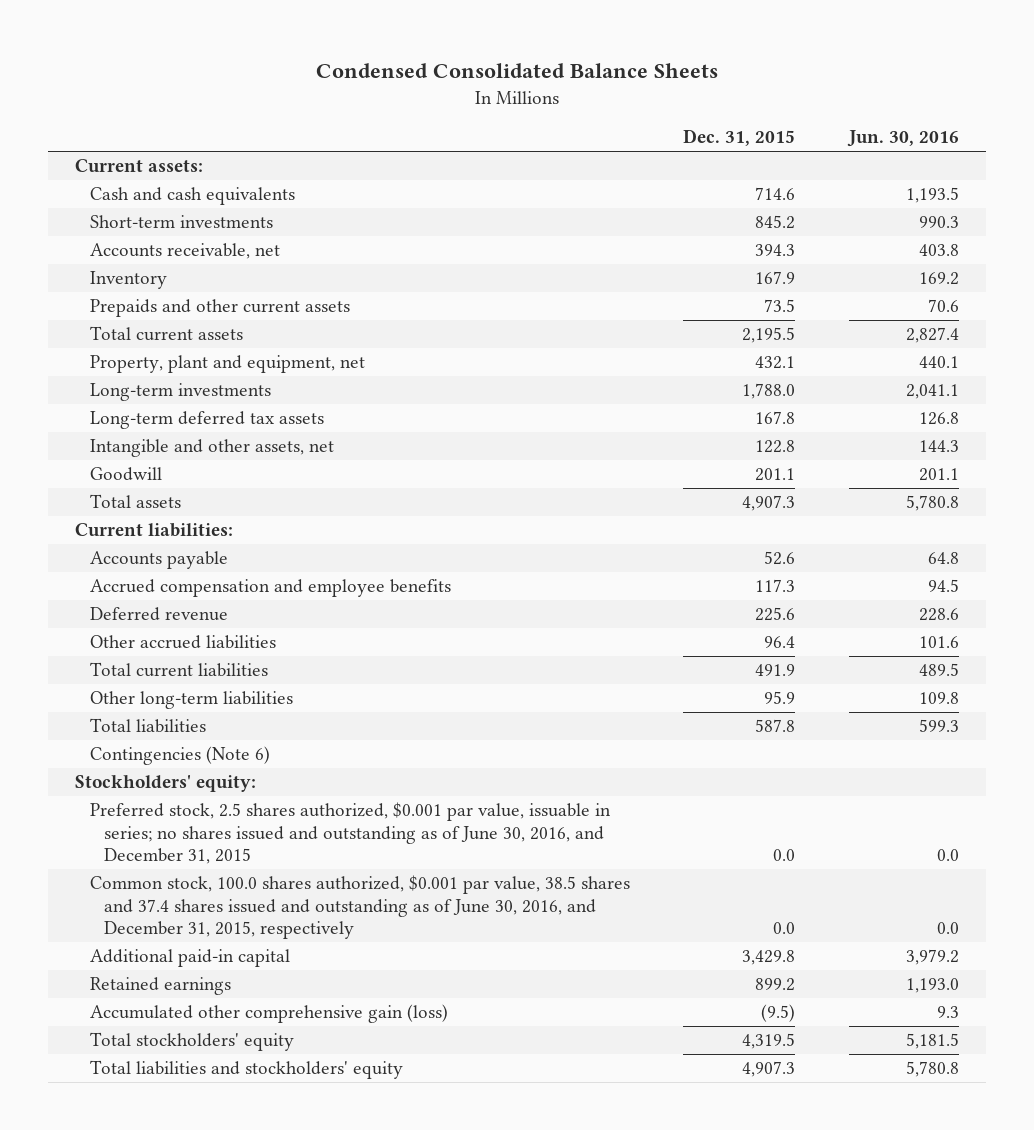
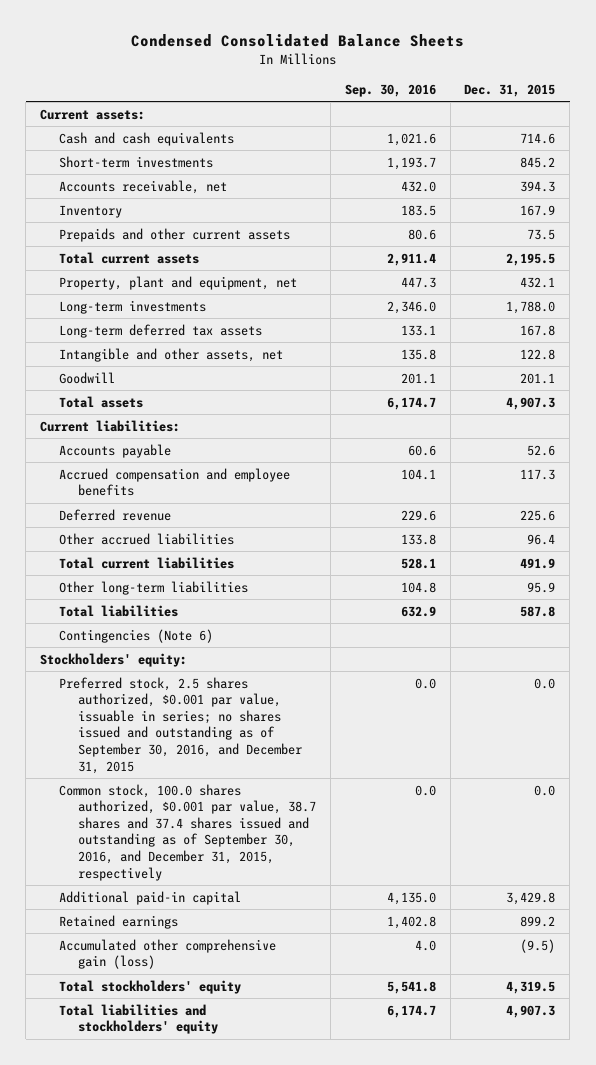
- | Dec. 31, 2015 | Jun. 30, 2016
+ | Sep. 30, 2016 | Dec. 31, 2015
- Preferred stock, 2.5 shares authorized, $0.001 par value, issuable in series; no shares issued and outstanding as of June 30, 2016, and December 31, 2015 | 0.0 | 0.0
- Common stock, 100.0 shares authorized, $0.001 par value, 38.5 shares and 37.4 shares issued and outstanding as of June 30, 2016, and December 31, 2015, respectively | 0.0 | 0.0
+ Preferred stock, 2.5 shares authorized, $0.001 par value, issuable in series; no shares issued and outstanding as of September 30, 2016, and December 31, 2015 | 0.0 | 0.0
+ Common stock, 100.0 shares authorized, $0.001 par value, 38.7 shares and 37.4 shares issued and outstanding as of September 30, 2016, and December 31, 2015, respectively | 0.0 | 0.0

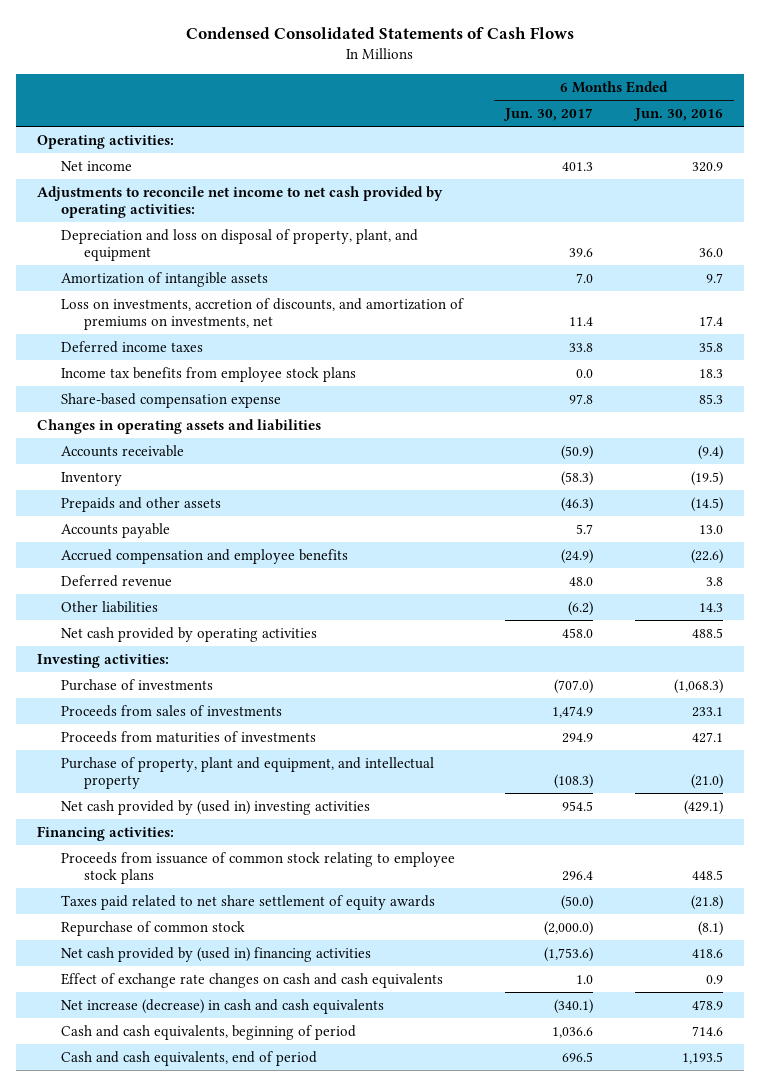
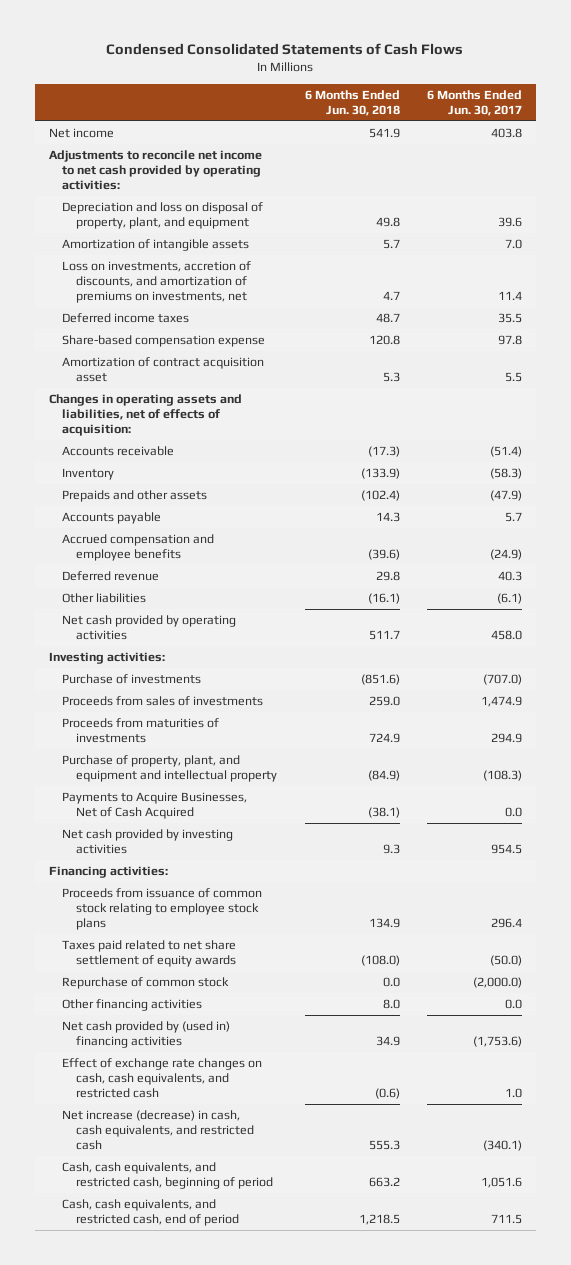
- | 6 Months Ended Jun. 30, 2017 | 6 Months Ended Jun. 30, 2016
+ | 6 Months Ended Jun. 30, 2018 | 6 Months Ended Jun. 30, 2017
- Operating activities:
- Net income | 401.3 | 320.9
+ Net income | 541.9 | 403.8
- Deferred income taxes | 33.8 | 35.8
- Income tax benefits from employee stock plans | 0.0 | 18.3
+ Deferred income taxes | 48.7 | 35.5
- Changes in operating assets and liabilities
- Accounts receivable | (50.9) | (9.4)
+ Amortization of contract acquisition asset | 5.3 | 5.5
+ Changes in operating assets and liabilities, net of effects of acquisition:
+ Accounts receivable | (17.3) | (51.4)
- Prepaids and other assets | (46.3) | (14.5)
+ Prepaids and other assets | (102.4) | (47.9)
- Deferred revenue | 48.0 | 3.8
- Other liabilities | (6.2) | 14.3
+ Deferred revenue | 29.8 | 40.3
+ Other liabilities | (16.1) | (6.1)
- Purchase of property, plant and equipment, and intellectual property | (108.3) | (21.0)
- Net cash provided by (used in) investing activities | 954.5 | (429.1)
+ Purchase of property, plant, and equipment and intellectual property | (84.9) | (108.3)
+ Payments to Acquire Businesses, Net of Cash Acquired | (38.1) | 0.0
+ Net cash provided by investing activities | 9.3 | 954.5
+ Other financing activities | 8.0 | 0.0
- Effect of exchange rate changes on cash and cash equivalents | 1.0 | 0.9
- Net increase (decrease) in cash and cash equivalents | (340.1) | 478.9
- Cash and cash equivalents, beginning of period | 1,036.6 | 714.6
- Cash and cash equivalents, end of period | 696.5 | 1,193.5
+ Effect of exchange rate changes on cash, cash equivalents, and restricted cash | (0.6) | 1.0
+ Net increase (decrease) in cash, cash equivalents, and restricted cash | 555.3 | (340.1)
+ Cash, cash equivalents, and restricted cash, beginning of period | 663.2 | 1,051.6
+ Cash, cash equivalents, and restricted cash, end of period | 1,218.5 | 711.5

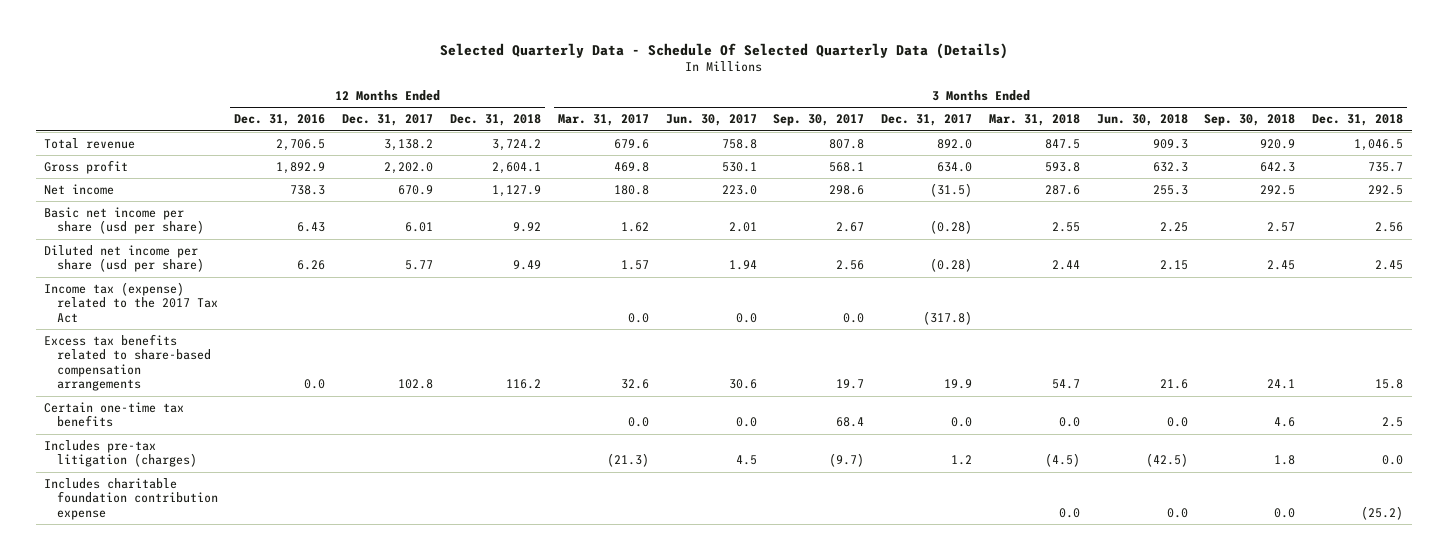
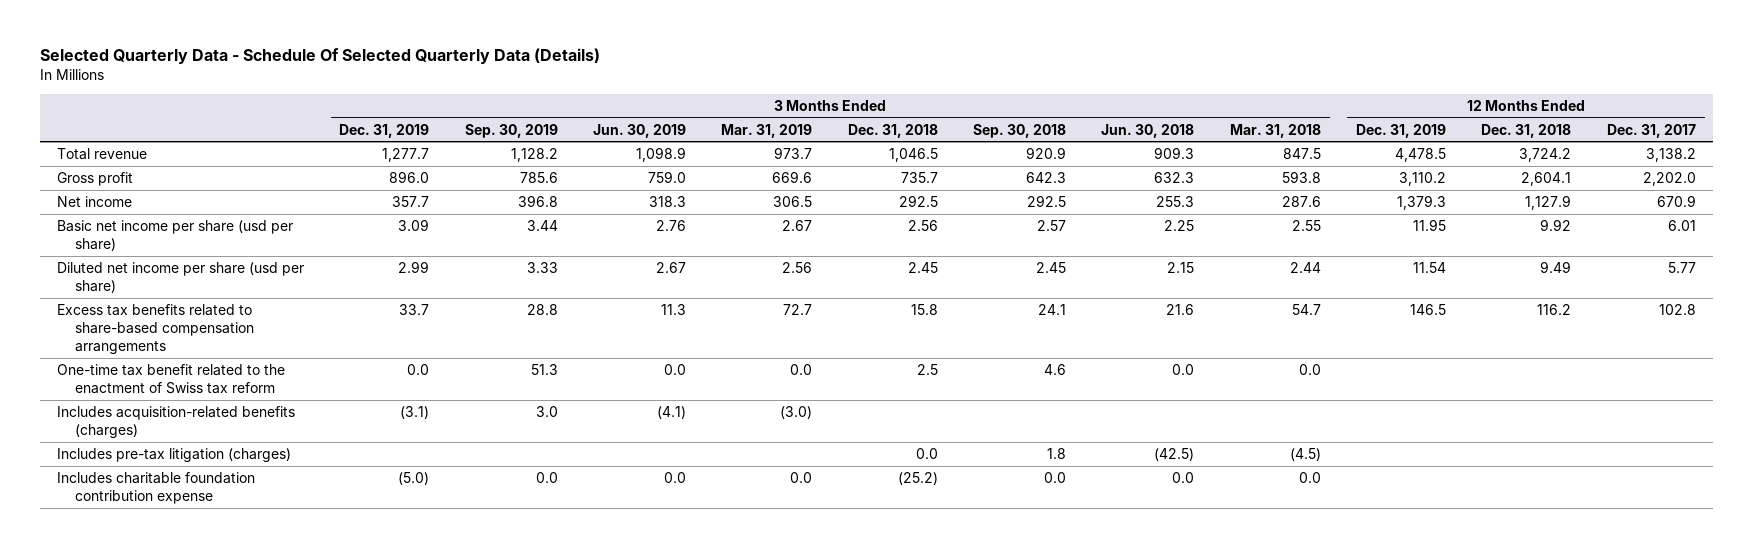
- | 12 Months Ended Dec. 31, 2016 | 12 Months Ended Dec. 31, 2017 | 12 Months Ended Dec. 31, 2018 | 3 Months Ended Mar. 31, 2017 | 3 Months Ended Jun. 30, 2017 | 3 Months Ended Sep. 30, 2017 | 3 Months Ended Dec. 31, 2017 | 3 Months Ended Mar. 31, 2018 | 3 Months Ended Jun. 30, 2018 | 3 Months Ended Sep. 30, 2018 | 3 Months Ended Dec. 31, 2018
+ | 3 Months Ended Dec. 31, 2019 | 3 Months Ended Sep. 30, 2019 | 3 Months Ended Jun. 30, 2019 | 3 Months Ended Mar. 31, 2019 | 3 Months Ended Dec. 31, 2018 | 3 Months Ended Sep. 30, 2018 | 3 Months Ended Jun. 30, 2018 | 3 Months Ended Mar. 31, 2018 | 12 Months Ended Dec. 31, 2019 | 12 Months Ended Dec. 31, 2018 | 12 Months Ended Dec. 31, 2017
- Income tax (expense) related to the 2017 Tax Act | | | | 0.0 | 0.0 | 0.0 | (317.8) | | | |
- Certain one-time tax benefits | | | | 0.0 | 0.0 | 68.4 | 0.0 | 0.0 | 0.0 | 4.6 | 2.5
+ One-time tax benefit related to the enactment of Swiss tax reform | 0.0 | 51.3 | 0.0 | 0.0 | 2.5 | 4.6 | 0.0 | 0.0 | | |
+ Includes acquisition-related benefits (charges) | (3.1) | 3.0 | (4.1) | (3.0) | | | | | | |

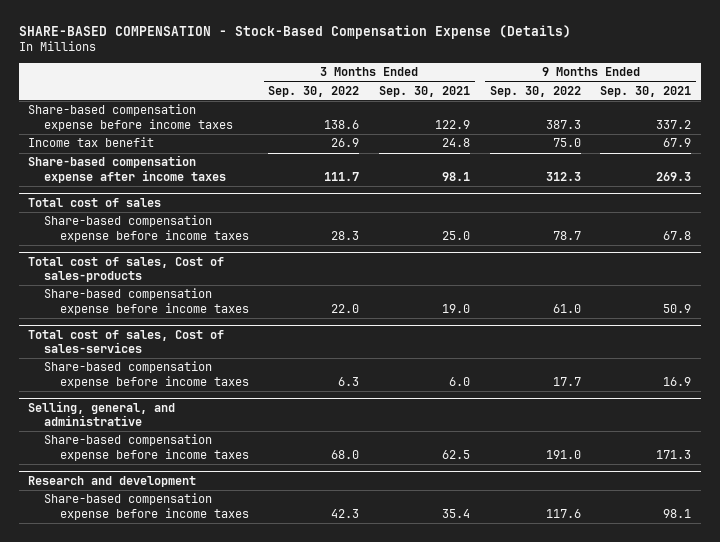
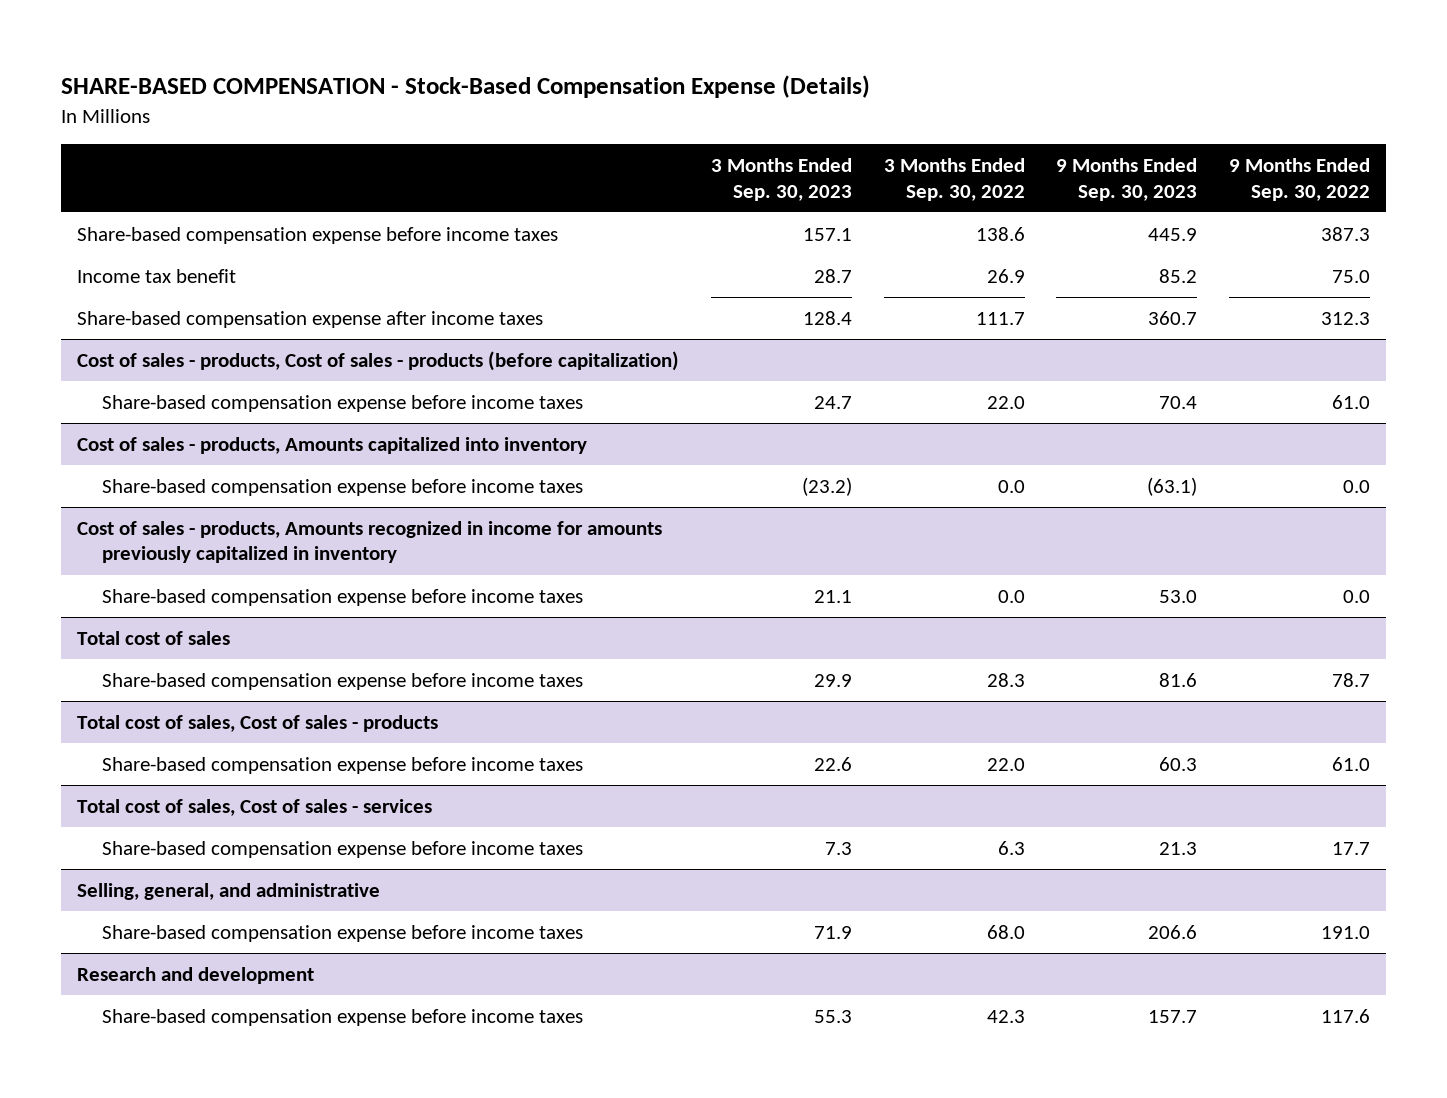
- | 3 Months Ended Sep. 30, 2022 | 3 Months Ended Sep. 30, 2021 | 9 Months Ended Sep. 30, 2022 | 9 Months Ended Sep. 30, 2021
+ | 3 Months Ended Sep. 30, 2023 | 3 Months Ended Sep. 30, 2022 | 9 Months Ended Sep. 30, 2023 | 9 Months Ended Sep. 30, 2022
+ Cost of sales - products, Cost of sales - products (before capitalization)
+ Share-based compensation expense before income taxes | 24.7 | 22.0 | 70.4 | 61.0
+ Cost of sales - products, Amounts capitalized into inventory
+ Share-based compensation expense before income taxes | (23.2) | 0.0 | (63.1) | 0.0
+ Cost of sales - products, Amounts recognized in income for amounts previously capitalized in inventory
+ Share-based compensation expense before income taxes | 21.1 | 0.0 | 53.0 | 0.0
- Total cost of sales, Cost of sales-products
+ Total cost of sales, Cost of sales - products
- Total cost of sales, Cost of sales-services
+ Total cost of sales, Cost of sales - services

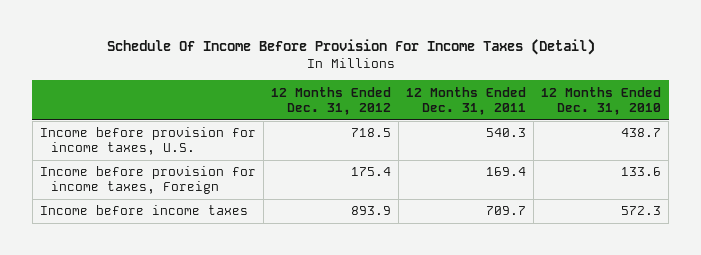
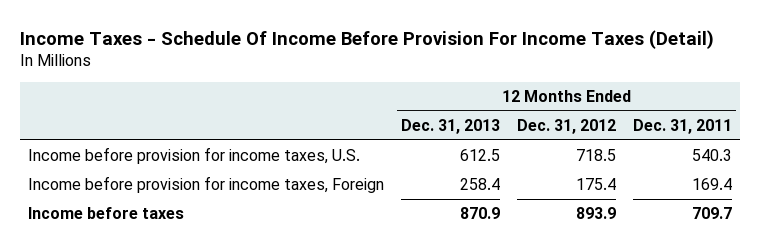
- Schedule Of Income Before Provision For Income Taxes (Detail)
+ Income Taxes - Schedule Of Income Before Provision For Income Taxes (Detail)
- | 12 Months Ended Dec. 31, 2012 | 12 Months Ended Dec. 31, 2011 | 12 Months Ended Dec. 31, 2010
+ | 12 Months Ended Dec. 31, 2013 | 12 Months Ended Dec. 31, 2012 | 12 Months Ended Dec. 31, 2011
- Income before income taxes | 893.9 | 709.7 | 572.3
+ Income before taxes | 870.9 | 893.9 | 709.7

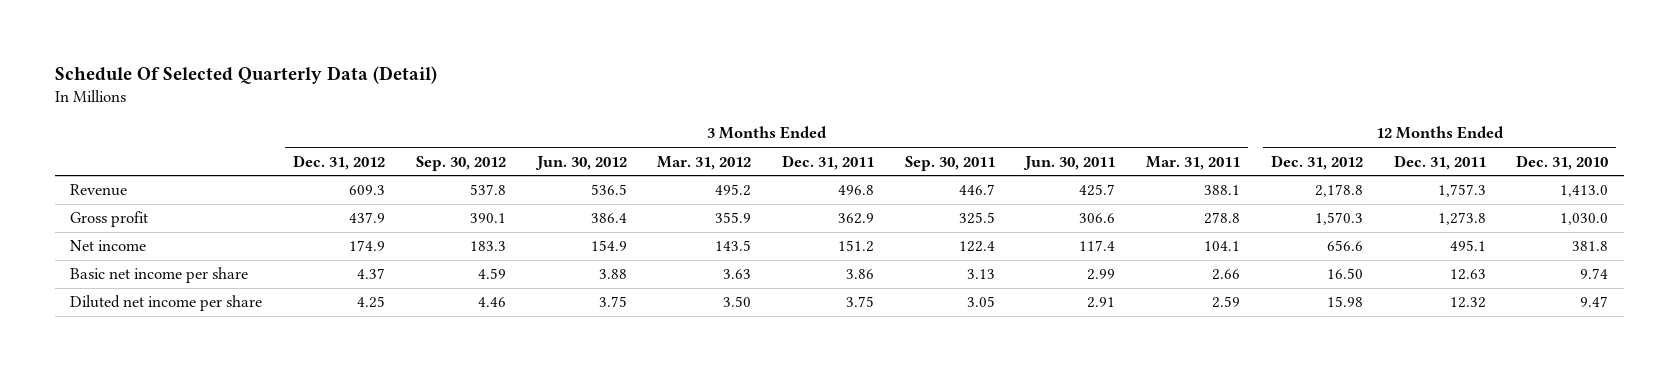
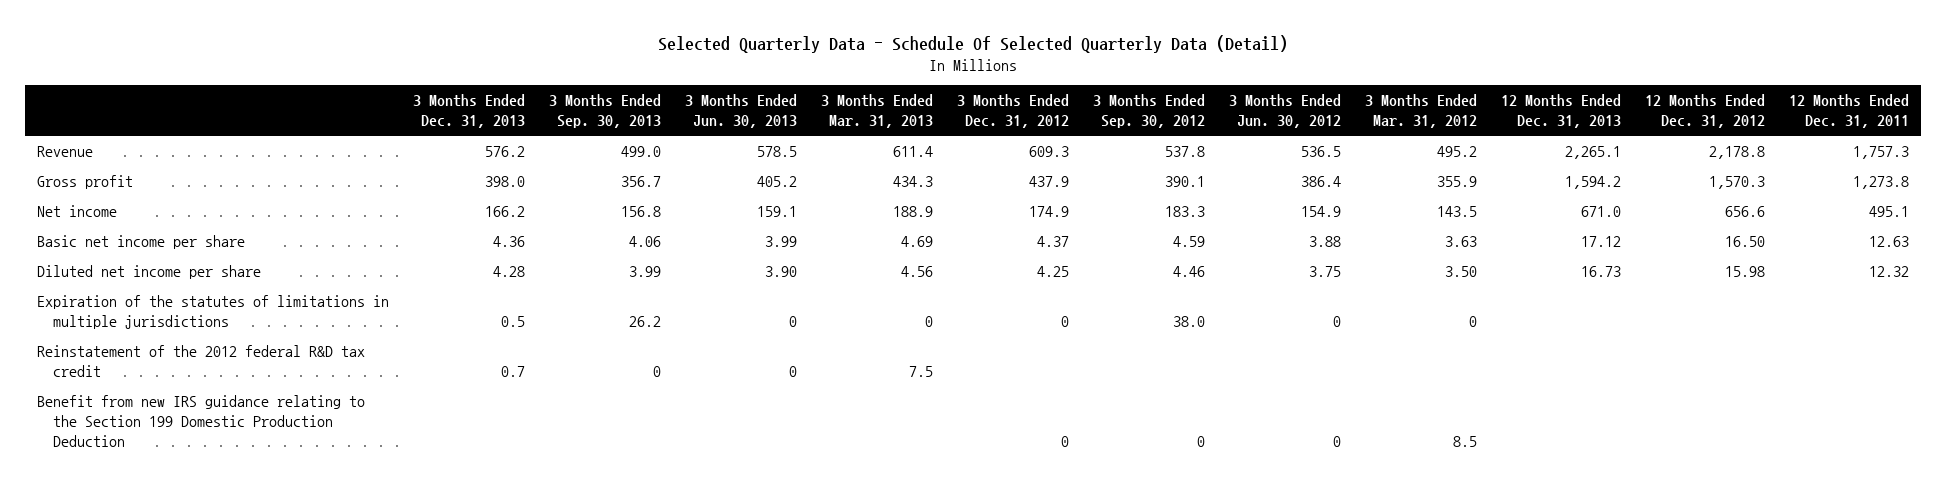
- Schedule Of Selected Quarterly Data (Detail)
+ Selected Quarterly Data - Schedule Of Selected Quarterly Data (Detail)
- | 3 Months Ended Dec. 31, 2012 | 3 Months Ended Sep. 30, 2012 | 3 Months Ended Jun. 30, 2012 | 3 Months Ended Mar. 31, 2012 | 3 Months Ended Dec. 31, 2011 | 3 Months Ended Sep. 30, 2011 | 3 Months Ended Jun. 30, 2011 | 3 Months Ended Mar. 31, 2011 | 12 Months Ended Dec. 31, 2012 | 12 Months Ended Dec. 31, 2011 | 12 Months Ended Dec. 31, 2010
+ | 3 Months Ended Dec. 31, 2013 | 3 Months Ended Sep. 30, 2013 | 3 Months Ended Jun. 30, 2013 | 3 Months Ended Mar. 31, 2013 | 3 Months Ended Dec. 31, 2012 | 3 Months Ended Sep. 30, 2012 | 3 Months Ended Jun. 30, 2012 | 3 Months Ended Mar. 31, 2012 | 12 Months Ended Dec. 31, 2013 | 12 Months Ended Dec. 31, 2012 | 12 Months Ended Dec. 31, 2011
+ Expiration of the statutes of limitations in multiple jurisdictions | 0.5 | 26.2 | 0 | 0 | 0 | 38.0 | 0 | 0 | | |
+ Reinstatement of the 2012 federal R&D tax credit | 0.7 | 0 | 0 | 7.5 | | | | | | |
+ Benefit from new IRS guidance relating to the Section 199 Domestic Production Deduction | | | | | 0 | 0 | 0 | 8.5 | | |

